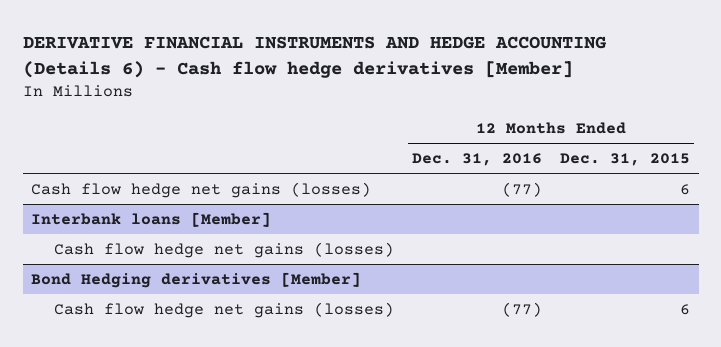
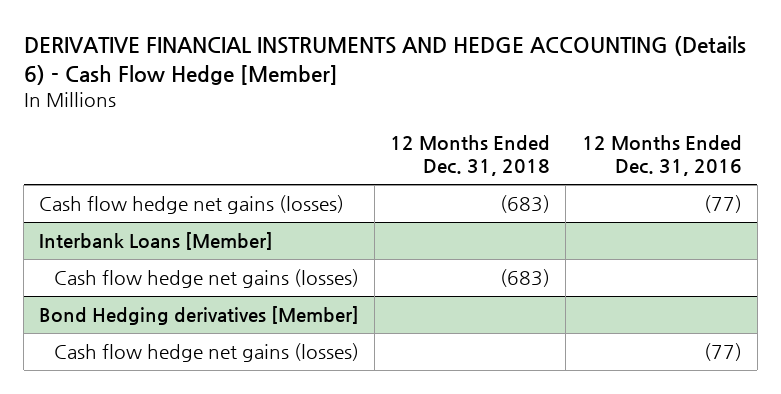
- DERIVATIVE FINANCIAL INSTRUMENTS AND HEDGE ACCOUNTING (Details 6) - Cash flow hedge derivatives [Member]
+ DERIVATIVE FINANCIAL INSTRUMENTS AND HEDGE ACCOUNTING (Details 6) - Cash Flow Hedge [Member]
- | 12 Months Ended Dec. 31, 2016 | 12 Months Ended Dec. 31, 2015
+ | 12 Months Ended Dec. 31, 2018 | 12 Months Ended Dec. 31, 2016
- Interbank loans [Member]
+ Interbank Loans [Member]

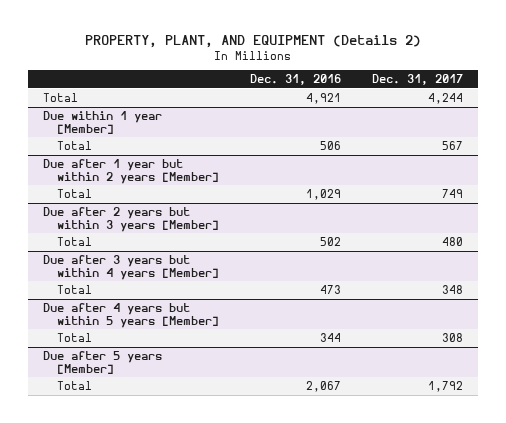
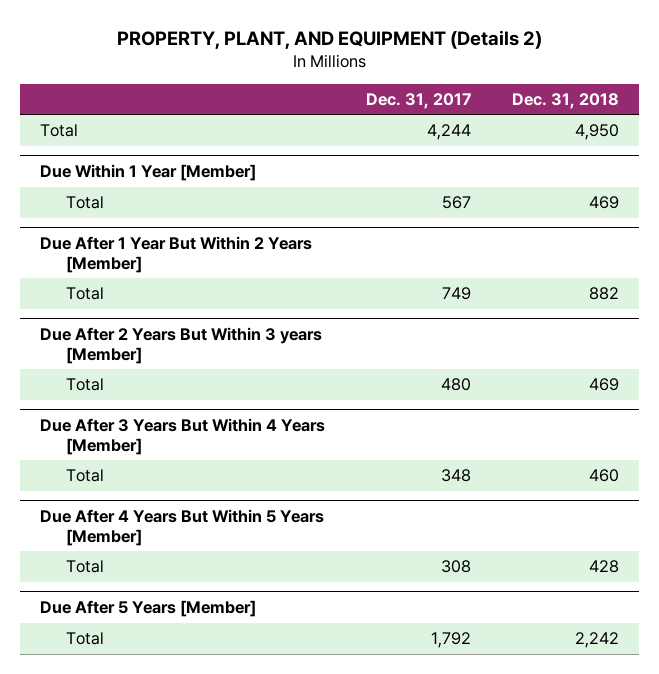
- | Dec. 31, 2016 | Dec. 31, 2017
+ | Dec. 31, 2017 | Dec. 31, 2018
- Due within 1 year [Member]
+ Due Within 1 Year [Member]
- Due after 1 year but within 2 years [Member]
+ Due After 1 Year But Within 2 Years [Member]
- Due after 2 years but within 3 years [Member]
+ Due After 2 Years But Within 3 years [Member]
- Due after 3 years but within 4 years [Member]
+ Due After 3 Years But Within 4 Years [Member]
- Due after 4 years but within 5 years [Member]
+ Due After 4 Years But Within 5 Years [Member]
- Due after 5 years [Member]
+ Due After 5 Years [Member]

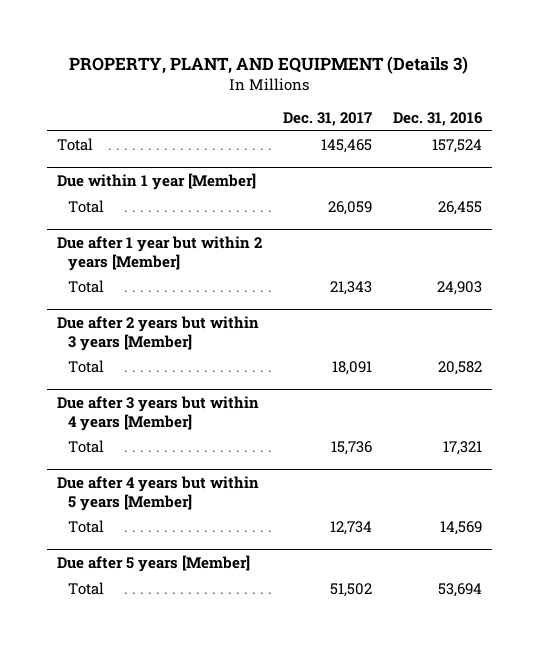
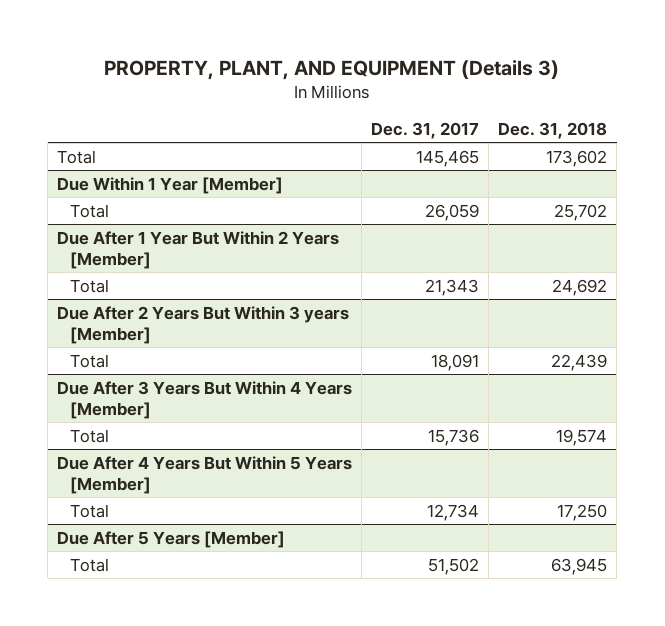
- | Dec. 31, 2017 | Dec. 31, 2016
+ | Dec. 31, 2017 | Dec. 31, 2018
- Due within 1 year [Member]
+ Due Within 1 Year [Member]
- Due after 1 year but within 2 years [Member]
+ Due After 1 Year But Within 2 Years [Member]
- Due after 2 years but within 3 years [Member]
+ Due After 2 Years But Within 3 years [Member]
- Due after 3 years but within 4 years [Member]
+ Due After 3 Years But Within 4 Years [Member]
- Due after 4 years but within 5 years [Member]
+ Due After 4 Years But Within 5 Years [Member]
- Due after 5 years [Member]
+ Due After 5 Years [Member]

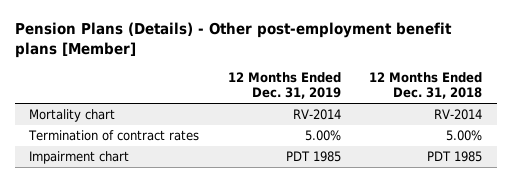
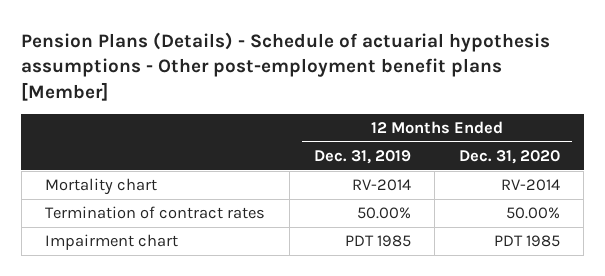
- Pension Plans (Details) - Other post-employment benefit plans [Member]
+ Pension Plans (Details) - Schedule of actuarial hypothesis assumptions - Other post-employment benefit plans [Member]
- | 12 Months Ended Dec. 31, 2019 | 12 Months Ended Dec. 31, 2018
+ | 12 Months Ended Dec. 31, 2019 | 12 Months Ended Dec. 31, 2020
- Termination of contract rates | 5.00% | 5.00%
+ Termination of contract rates | 50.00% | 50.00%

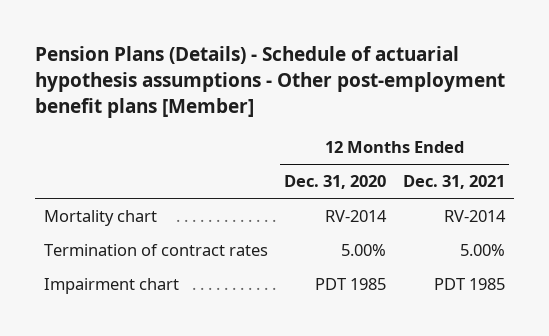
- | 12 Months Ended Dec. 31, 2019 | 12 Months Ended Dec. 31, 2020
+ | 12 Months Ended Dec. 31, 2020 | 12 Months Ended Dec. 31, 2021
- Termination of contract rates | 50.00% | 50.00%
+ Termination of contract rates | 5.00% | 5.00%

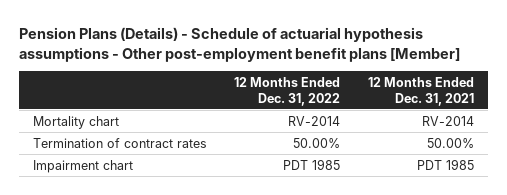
- | 12 Months Ended Dec. 31, 2020 | 12 Months Ended Dec. 31, 2021
+ | 12 Months Ended Dec. 31, 2022 | 12 Months Ended Dec. 31, 2021
- Termination of contract rates | 5.00% | 5.00%
+ Termination of contract rates | 50.00% | 50.00%

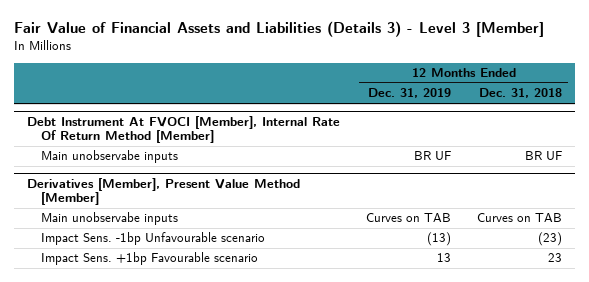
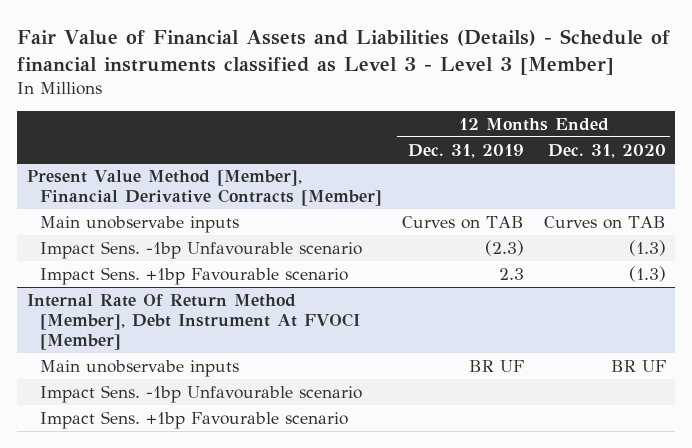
- Fair Value of Financial Assets and Liabilities (Details 3) - Level 3 [Member]
+ Fair Value of Financial Assets and Liabilities (Details) - Schedule of financial instruments classified as Level 3 - Level 3 [Member]
- | 12 Months Ended Dec. 31, 2019 | 12 Months Ended Dec. 31, 2018
+ | 12 Months Ended Dec. 31, 2019 | 12 Months Ended Dec. 31, 2020
- Debt Instrument At FVOCI [Member], Internal Rate Of Return Method [Member]
- Main unobservabe inputs | BR UF | BR UF
- Derivatives [Member], Present Value Method [Member]
+ Present Value Method [Member], Financial Derivative Contracts [Member]
- Impact Sens. -1bp Unfavourable scenario | (13) | (23)
- Impact Sens. +1bp Favourable scenario | 13 | 23
+ Impact Sens. -1bp Unfavourable scenario | (2.3) | (1.3)
+ Impact Sens. +1bp Favourable scenario | 2.3 | (1.3)
+ Internal Rate Of Return Method [Member], Debt Instrument At FVOCI [Member]
+ Main unobservabe inputs | BR UF | BR UF
+ Impact Sens. -1bp Unfavourable scenario
+ Impact Sens. +1bp Favourable scenario

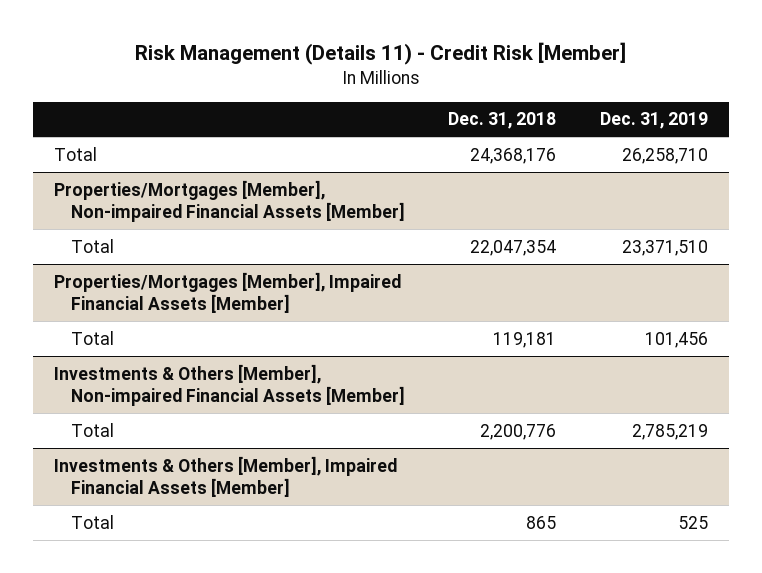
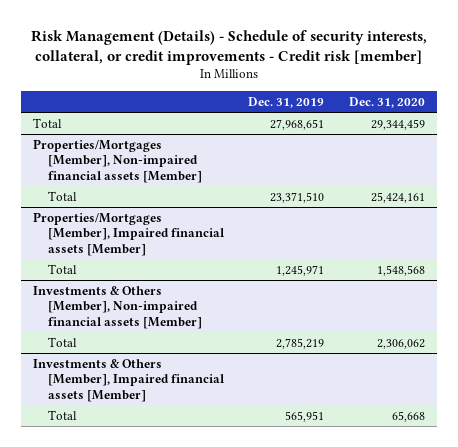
- Risk Management (Details 11) - Credit Risk [Member]
+ Risk Management (Details) - Schedule of security interests, collateral, or credit improvements - Credit risk [member]
- | Dec. 31, 2018 | Dec. 31, 2019
+ | Dec. 31, 2019 | Dec. 31, 2020
- Total | 24,368,176 | 26,258,710
- Properties/Mortgages [Member], Non-impaired Financial Assets [Member]
+ Total | 27,968,651 | 29,344,459
+ Properties/Mortgages [Member], Non-impaired financial assets [Member]
- Properties/Mortgages [Member], Impaired Financial Assets [Member]
- Total | 119,181 | 101,456
- Investments & Others [Member], Non-impaired Financial Assets [Member]
+ Properties/Mortgages [Member], Impaired financial assets [Member]
+ Total | 1,245,971 | 1,548,568
+ Investments & Others [Member], Non-impaired financial assets [Member]
- Investments & Others [Member], Impaired Financial Assets [Member]
- Total | 865 | 525
+ Investments & Others [Member], Impaired financial assets [Member]
+ Total | 565,951 | 65,668

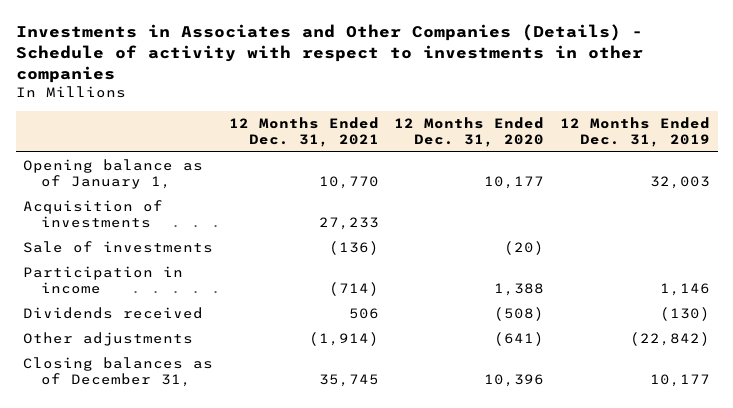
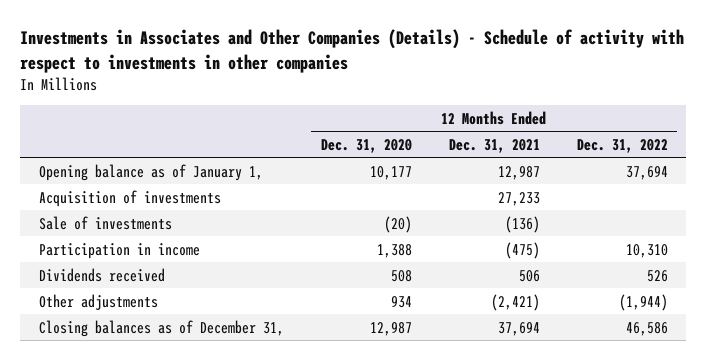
- | 12 Months Ended Dec. 31, 2021 | 12 Months Ended Dec. 31, 2020 | 12 Months Ended Dec. 31, 2019
+ | 12 Months Ended Dec. 31, 2020 | 12 Months Ended Dec. 31, 2021 | 12 Months Ended Dec. 31, 2022
- Opening balance as of January 1, | 10,770 | 10,177 | 32,003
+ Opening balance as of January 1, | 10,177 | 12,987 | 37,694
- Participation in income | (714) | 1,388 | 1,146
- Dividends received | 506 | (508) | (130)
- Other adjustments | (1,914) | (641) | (22,842)
- Closing balances as of December 31, | 35,745 | 10,396 | 10,177
+ Participation in income | 1,388 | (475) | 10,310
+ Dividends received | 508 | 506 | 526
+ Other adjustments | 934 | (2,421) | (1,944)
+ Closing balances as of December 31, | 12,987 | 37,694 | 46,586

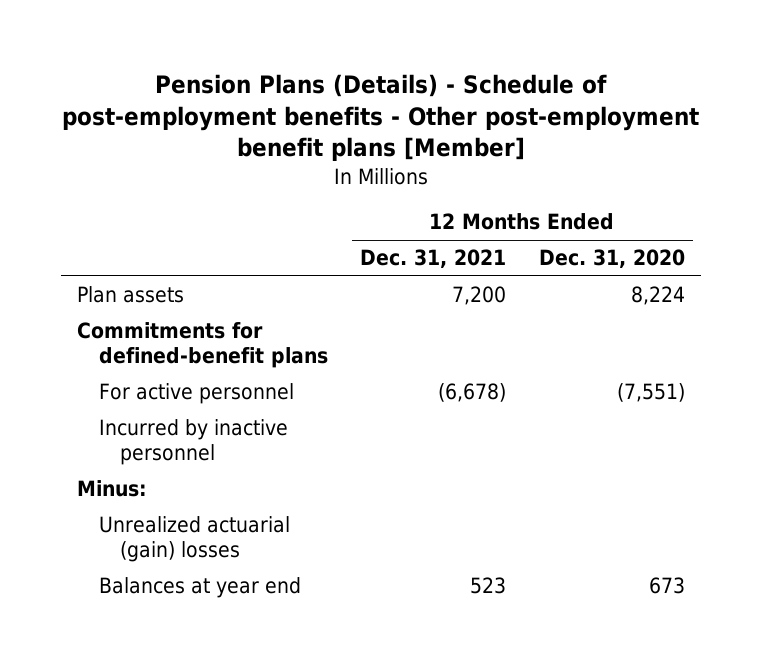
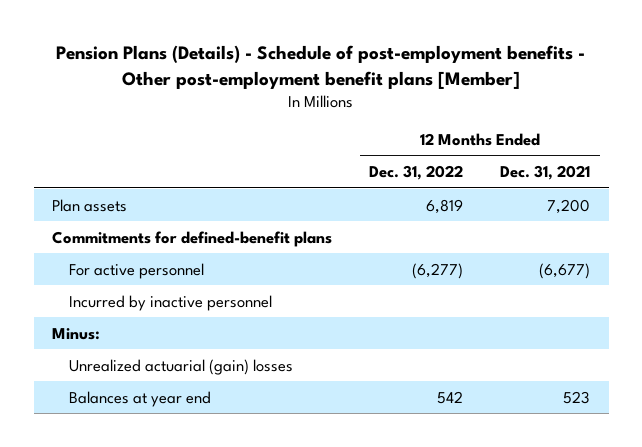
- | 12 Months Ended Dec. 31, 2021 | 12 Months Ended Dec. 31, 2020
+ | 12 Months Ended Dec. 31, 2022 | 12 Months Ended Dec. 31, 2021
- For active personnel | (6,678) | (7,551)
+ For active personnel | (6,277) | (6,677)

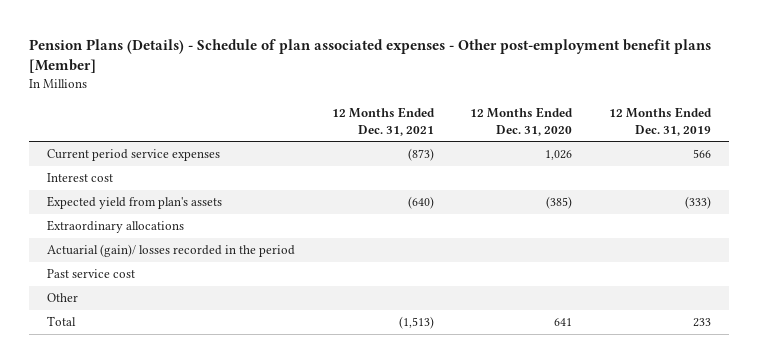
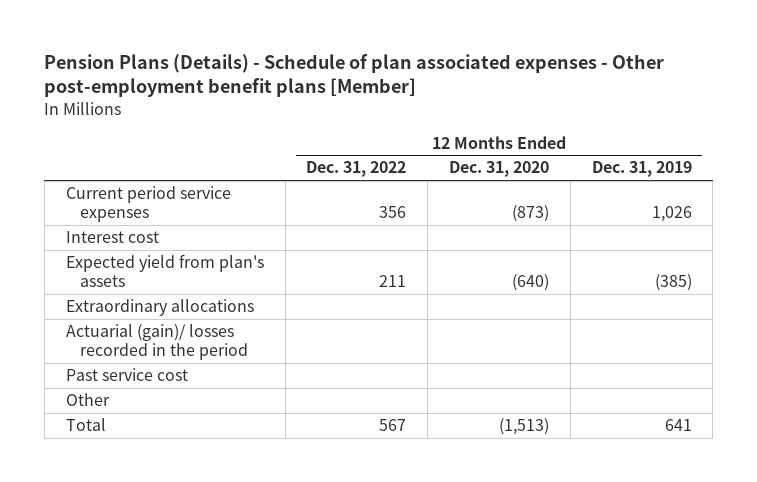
- | 12 Months Ended Dec. 31, 2021 | 12 Months Ended Dec. 31, 2020 | 12 Months Ended Dec. 31, 2019
+ | 12 Months Ended Dec. 31, 2022 | 12 Months Ended Dec. 31, 2020 | 12 Months Ended Dec. 31, 2019
- Current period service expenses | (873) | 1,026 | 566
+ Current period service expenses | 356 | (873) | 1,026
- Expected yield from plan's assets | (640) | (385) | (333)
+ Expected yield from plan's assets | 211 | (640) | (385)
- Total | (1,513) | 641 | 233
+ Total | 567 | (1,513) | 641

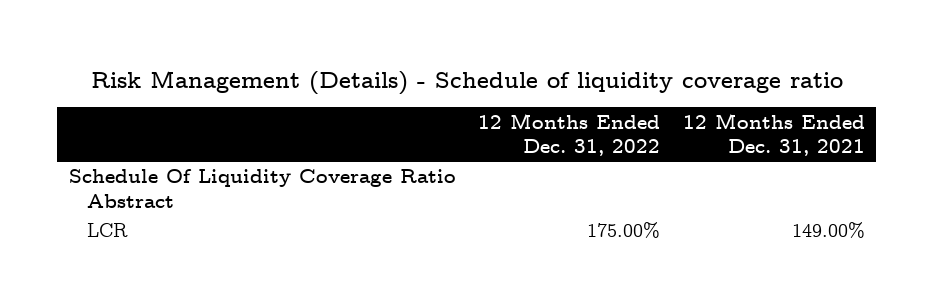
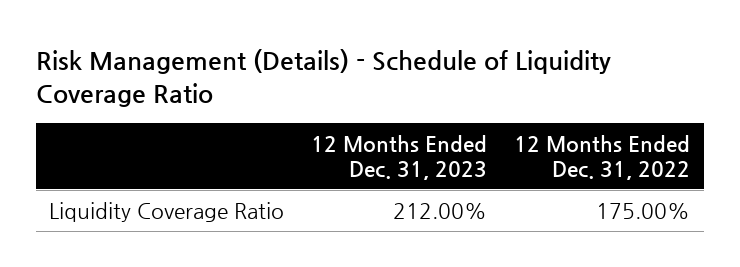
- Risk Management (Details) - Schedule of liquidity coverage ratio
+ Risk Management (Details) - Schedule of Liquidity Coverage Ratio
- | 12 Months Ended Dec. 31, 2022 | 12 Months Ended Dec. 31, 2021
+ | 12 Months Ended Dec. 31, 2023 | 12 Months Ended Dec. 31, 2022
- Schedule Of Liquidity Coverage Ratio Abstract
- LCR | 175.00% | 149.00%
+ Liquidity Coverage Ratio | 212.00% | 175.00%

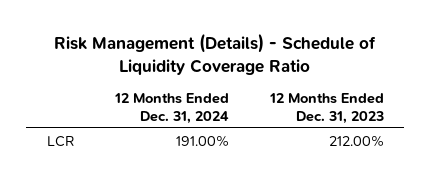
- | 12 Months Ended Dec. 31, 2023 | 12 Months Ended Dec. 31, 2022
+ | 12 Months Ended Dec. 31, 2024 | 12 Months Ended Dec. 31, 2023
- Liquidity Coverage Ratio | 212.00% | 175.00%
+ LCR | 191.00% | 212.00%

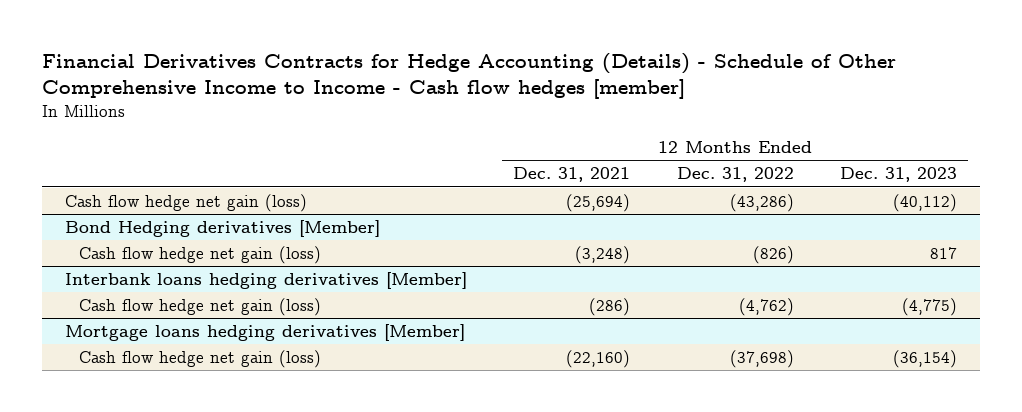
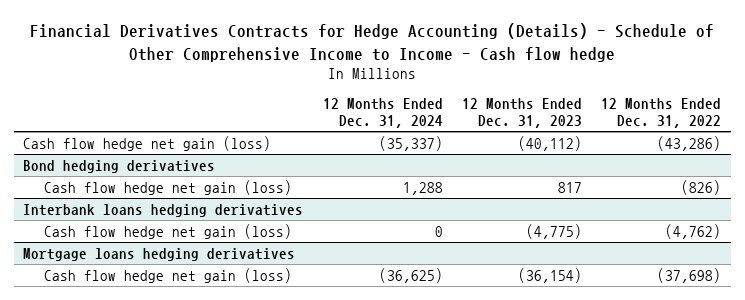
- Financial Derivatives Contracts for Hedge Accounting (Details) - Schedule of Other Comprehensive Income to Income - Cash flow hedges [member]
+ Financial Derivatives Contracts for Hedge Accounting (Details) - Schedule of Other Comprehensive Income to Income - Cash flow hedge
- | 12 Months Ended Dec. 31, 2021 | 12 Months Ended Dec. 31, 2022 | 12 Months Ended Dec. 31, 2023
+ | 12 Months Ended Dec. 31, 2024 | 12 Months Ended Dec. 31, 2023 | 12 Months Ended Dec. 31, 2022
- Bond Hedging derivatives [Member]
+ Bond hedging derivatives
- Interbank loans hedging derivatives [Member]
+ Interbank loans hedging derivatives
- Mortgage loans hedging derivatives [Member]
+ Mortgage loans hedging derivatives

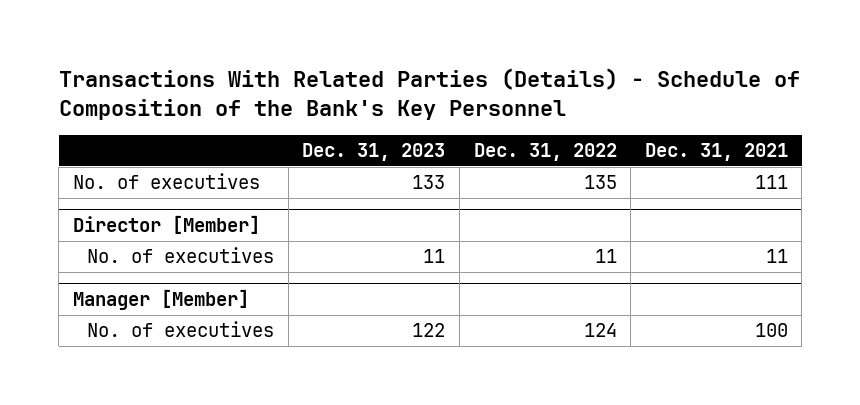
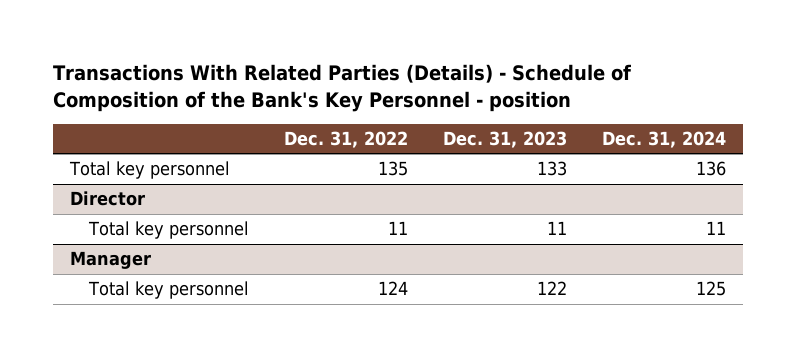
- Transactions With Related Parties (Details) - Schedule of Composition of the Bank's Key Personnel
+ Transactions With Related Parties (Details) - Schedule of Composition of the Bank's Key Personnel - position
- | Dec. 31, 2023 | Dec. 31, 2022 | Dec. 31, 2021
+ | Dec. 31, 2022 | Dec. 31, 2023 | Dec. 31, 2024
- No. of executives | 133 | 135 | 111
- Director [Member]
- No. of executives | 11 | 11 | 11
- Manager [Member]
- No. of executives | 122 | 124 | 100
+ Total key personnel | 135 | 133 | 136
+ Director
+ Total key personnel | 11 | 11 | 11
+ Manager
+ Total key personnel | 124 | 122 | 125

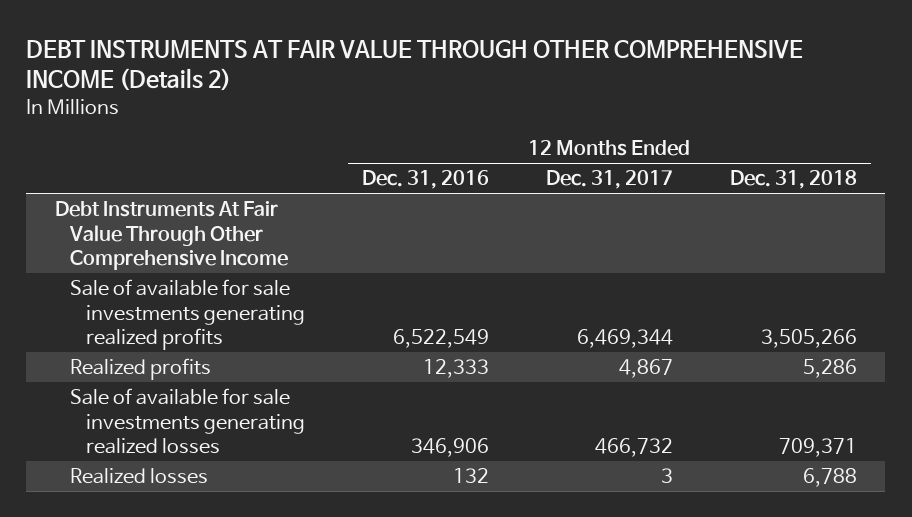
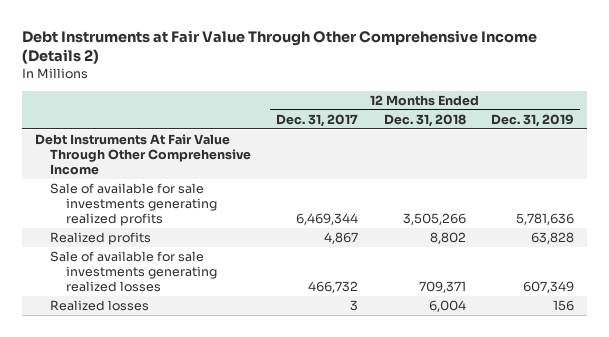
- DEBT INSTRUMENTS AT FAIR VALUE THROUGH OTHER COMPREHENSIVE INCOME (Details 2)
+ Debt Instruments at Fair Value Through Other Comprehensive Income (Details 2)
- | 12 Months Ended Dec. 31, 2016 | 12 Months Ended Dec. 31, 2017 | 12 Months Ended Dec. 31, 2018
+ | 12 Months Ended Dec. 31, 2017 | 12 Months Ended Dec. 31, 2018 | 12 Months Ended Dec. 31, 2019
- Realized profits | 12,333 | 4,867 | 5,286
+ Realized profits | 4,867 | 8,802 | 63,828
- Realized losses | 132 | 3 | 6,788
+ Realized losses | 3 | 6,004 | 156

